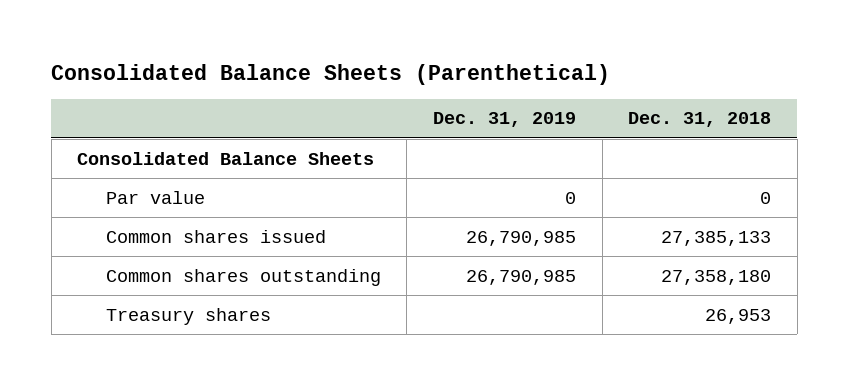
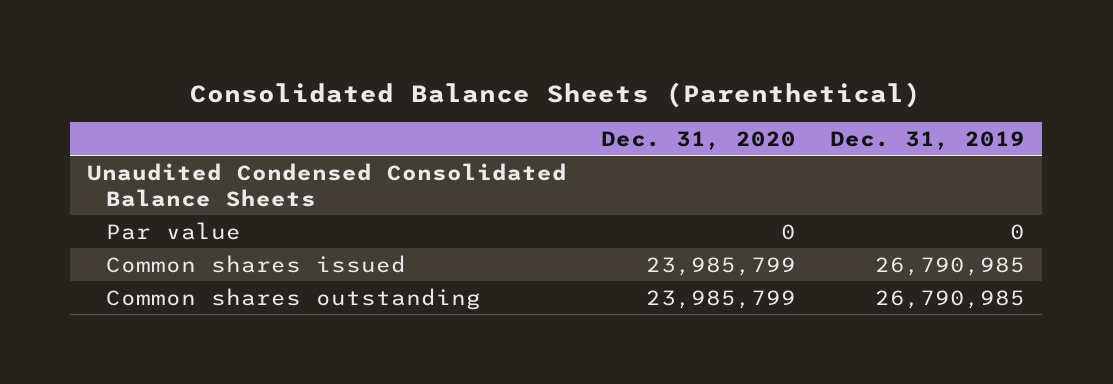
- | Dec. 31, 2019 | Dec. 31, 2018
+ | Dec. 31, 2020 | Dec. 31, 2019
- Consolidated Balance Sheets
+ Unaudited Condensed Consolidated Balance Sheets
- Treasury shares | | 26,953

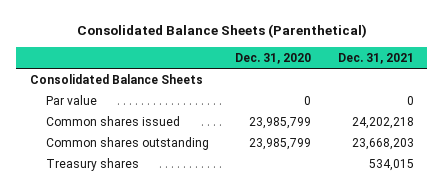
- | Dec. 31, 2020 | Dec. 31, 2019
+ | Dec. 31, 2020 | Dec. 31, 2021
- Unaudited Condensed Consolidated Balance Sheets
+ Consolidated Balance Sheets
+ Treasury shares | | 534,015

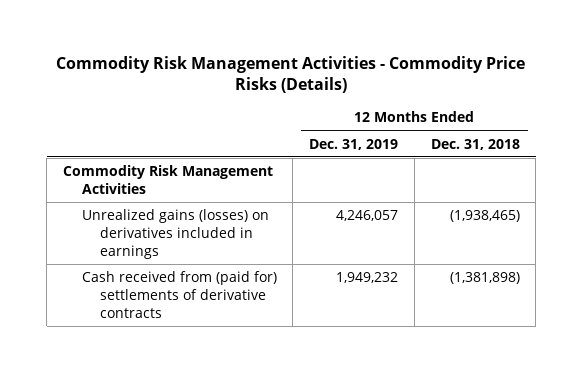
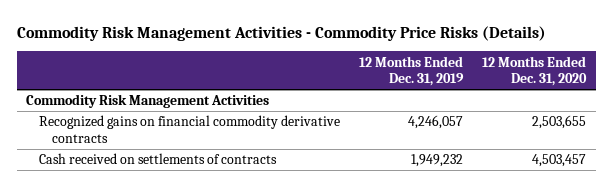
- | 12 Months Ended Dec. 31, 2019 | 12 Months Ended Dec. 31, 2018
+ | 12 Months Ended Dec. 31, 2019 | 12 Months Ended Dec. 31, 2020
- Unrealized gains (losses) on derivatives included in earnings | 4,246,057 | (1,938,465)
- Cash received from (paid for) settlements of derivative contracts | 1,949,232 | (1,381,898)
+ Recognized gains on financial commodity derivative contracts | 4,246,057 | 2,503,655
+ Cash received on settlements of contracts | 1,949,232 | 4,503,457

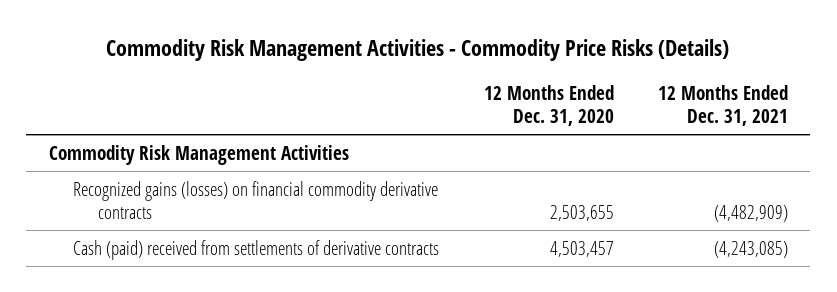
- | 12 Months Ended Dec. 31, 2019 | 12 Months Ended Dec. 31, 2020
+ | 12 Months Ended Dec. 31, 2020 | 12 Months Ended Dec. 31, 2021
- Recognized gains on financial commodity derivative contracts | 4,246,057 | 2,503,655
- Cash received on settlements of contracts | 1,949,232 | 4,503,457
+ Recognized gains (losses) on financial commodity derivative contracts | 2,503,655 | (4,482,909)
+ Cash (paid) received from settlements of derivative contracts | 4,503,457 | (4,243,085)

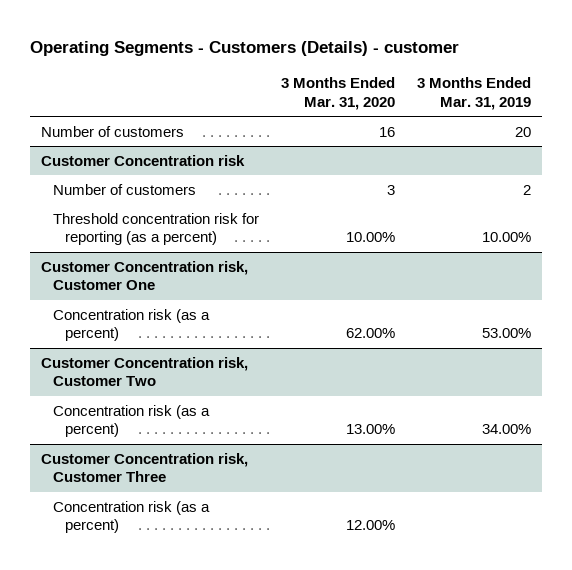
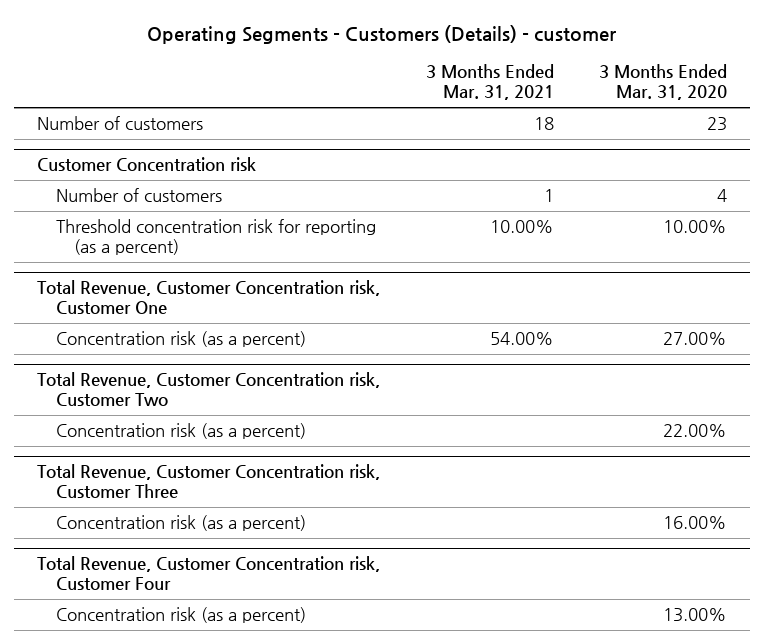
- | 3 Months Ended Mar. 31, 2020 | 3 Months Ended Mar. 31, 2019
+ | 3 Months Ended Mar. 31, 2021 | 3 Months Ended Mar. 31, 2020
- Number of customers | 16 | 20
+ Number of customers | 18 | 23
@ Customer Concentration risk
- Number of customers | 3 | 2
+ Number of customers | 1 | 4
- Customer Concentration risk, Customer One
- Concentration risk (as a percent) | 62.00% | 53.00%
- Customer Concentration risk, Customer Two
+ Total Revenue, Customer Concentration risk, Customer One
+ Concentration risk (as a percent) | 54.00% | 27.00%
+ Total Revenue, Customer Concentration risk, Customer Two
+ Concentration risk (as a percent) | | 22.00%
+ Total Revenue, Customer Concentration risk, Customer Three
+ Concentration risk (as a percent) | | 16.00%
+ Total Revenue, Customer Concentration risk, Customer Four
- Customer Concentration risk, Customer Three
- Concentration risk (as a percent) | 12.00% |

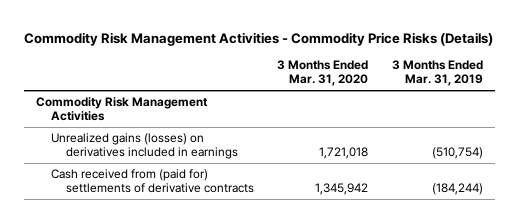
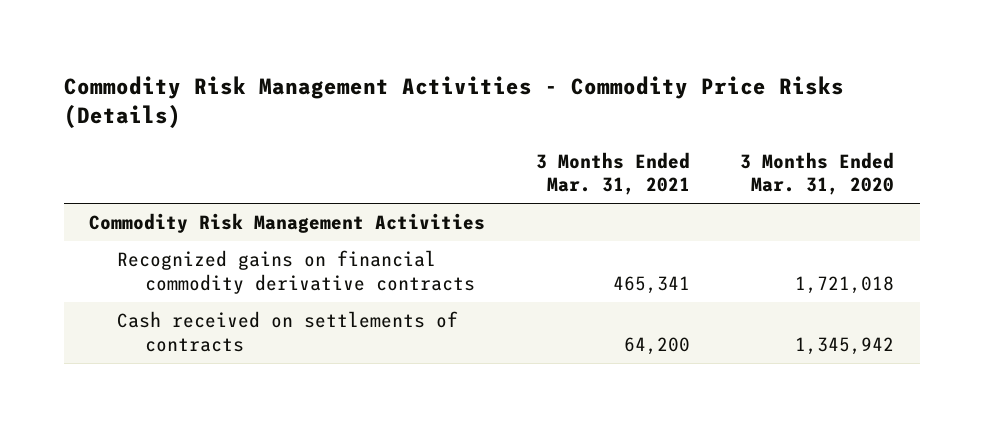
- | 3 Months Ended Mar. 31, 2020 | 3 Months Ended Mar. 31, 2019
+ | 3 Months Ended Mar. 31, 2021 | 3 Months Ended Mar. 31, 2020
- Unrealized gains (losses) on derivatives included in earnings | 1,721,018 | (510,754)
- Cash received from (paid for) settlements of derivative contracts | 1,345,942 | (184,244)
+ Recognized gains on financial commodity derivative contracts | 465,341 | 1,721,018
+ Cash received on settlements of contracts | 64,200 | 1,345,942

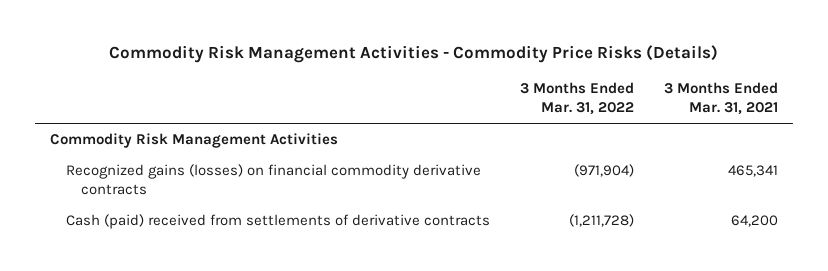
- | 3 Months Ended Mar. 31, 2021 | 3 Months Ended Mar. 31, 2020
+ | 3 Months Ended Mar. 31, 2022 | 3 Months Ended Mar. 31, 2021
- Recognized gains on financial commodity derivative contracts | 465,341 | 1,721,018
- Cash received on settlements of contracts | 64,200 | 1,345,942
+ Recognized gains (losses) on financial commodity derivative contracts | (971,904) | 465,341
+ Cash (paid) received from settlements of derivative contracts | (1,211,728) | 64,200

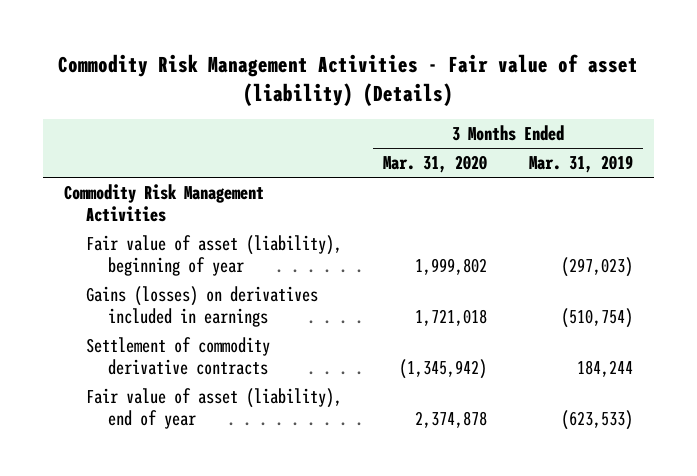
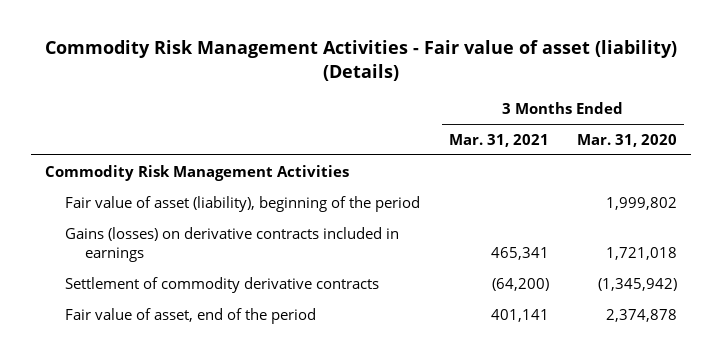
- | 3 Months Ended Mar. 31, 2020 | 3 Months Ended Mar. 31, 2019
+ | 3 Months Ended Mar. 31, 2021 | 3 Months Ended Mar. 31, 2020
- Fair value of asset (liability), beginning of year | 1,999,802 | (297,023)
- Gains (losses) on derivatives included in earnings | 1,721,018 | (510,754)
+ Fair value of asset (liability), beginning of the period | | 1,999,802
+ Gains (losses) on derivative contracts included in earnings | 465,341 | 1,721,018
- Fair value of asset (liability), end of year | 2,374,878 | (623,533)
+ Fair value of asset, end of the period | 401,141 | 2,374,878

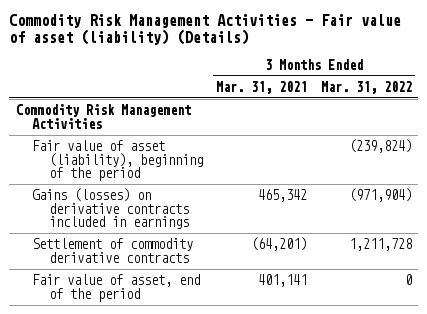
- | 3 Months Ended Mar. 31, 2021 | 3 Months Ended Mar. 31, 2020
+ | 3 Months Ended Mar. 31, 2021 | 3 Months Ended Mar. 31, 2022
- Gains (losses) on derivative contracts included in earnings | 465,341 | 1,721,018
- Settlement of commodity derivative contracts | (64,200) | (1,345,942)
+ Gains (losses) on derivative contracts included in earnings | 465,342 | (971,904)
+ Settlement of commodity derivative contracts | (64,201) | 1,211,728

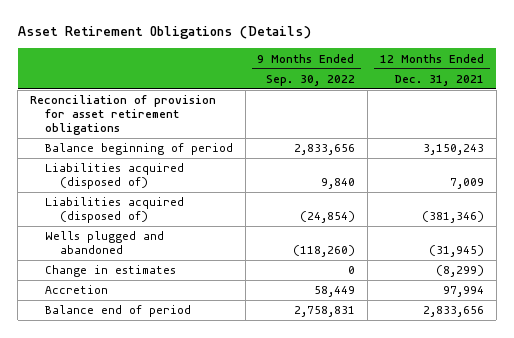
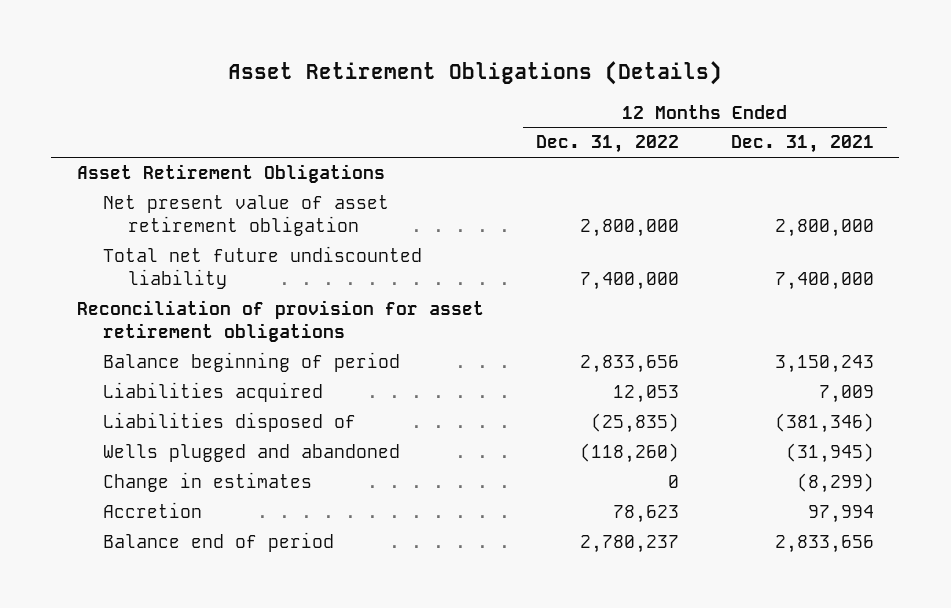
- | 9 Months Ended Sep. 30, 2022 | 12 Months Ended Dec. 31, 2021
+ | 12 Months Ended Dec. 31, 2022 | 12 Months Ended Dec. 31, 2021
+ Asset Retirement Obligations
+ Net present value of asset retirement obligation | 2,800,000 | 2,800,000
+ Total net future undiscounted liability | 7,400,000 | 7,400,000
- Liabilities acquired (disposed of) | 9,840 | 7,009
- Liabilities acquired (disposed of) | (24,854) | (381,346)
+ Liabilities acquired | 12,053 | 7,009
+ Liabilities disposed of | (25,835) | (381,346)

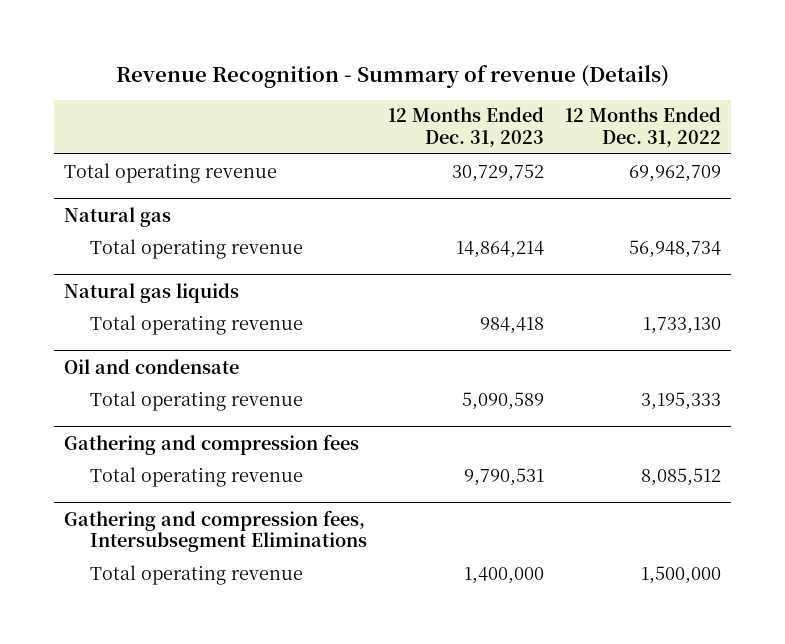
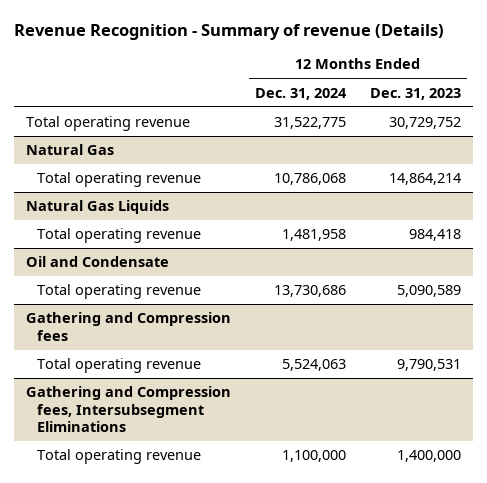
- | 12 Months Ended Dec. 31, 2023 | 12 Months Ended Dec. 31, 2022
+ | 12 Months Ended Dec. 31, 2024 | 12 Months Ended Dec. 31, 2023
- Natural gas
+ Natural Gas
- Natural gas liquids
+ Natural Gas Liquids
- Oil and condensate
+ Oil and Condensate
- Gathering and compression fees
+ Gathering and Compression fees
- Gathering and compression fees, Intersubsegment Eliminations
+ Gathering and Compression fees, Intersubsegment Eliminations

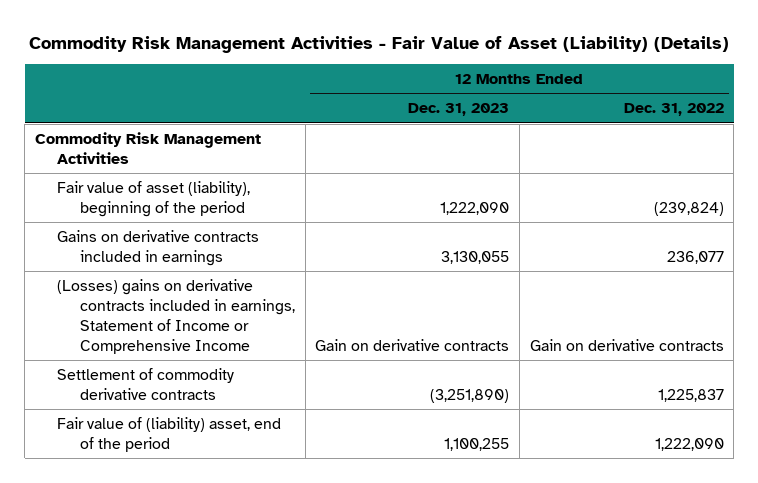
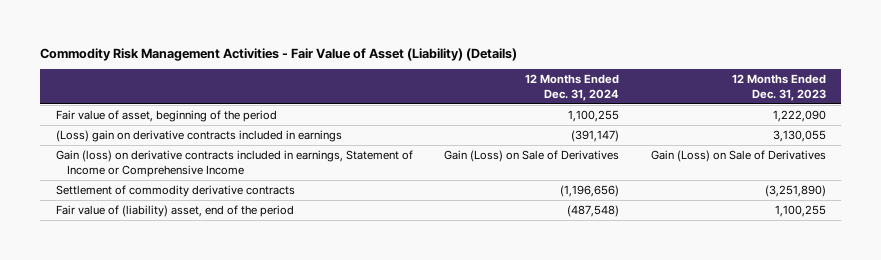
- | 12 Months Ended Dec. 31, 2023 | 12 Months Ended Dec. 31, 2022
+ | 12 Months Ended Dec. 31, 2024 | 12 Months Ended Dec. 31, 2023
- Commodity Risk Management Activities
- Fair value of asset (liability), beginning of the period | 1,222,090 | (239,824)
- Gains on derivative contracts included in earnings | 3,130,055 | 236,077
- (Losses) gains on derivative contracts included in earnings, Statement of Income or Comprehensive Income | Gain on derivative contracts | Gain on derivative contracts
+ Fair value of asset, beginning of the period | 1,100,255 | 1,222,090
+ (Loss) gain on derivative contracts included in earnings | (391,147) | 3,130,055
+ Gain (loss) on derivative contracts included in earnings, Statement of Income or Comprehensive Income | Gain (Loss) on Sale of Derivatives | Gain (Loss) on Sale of Derivatives

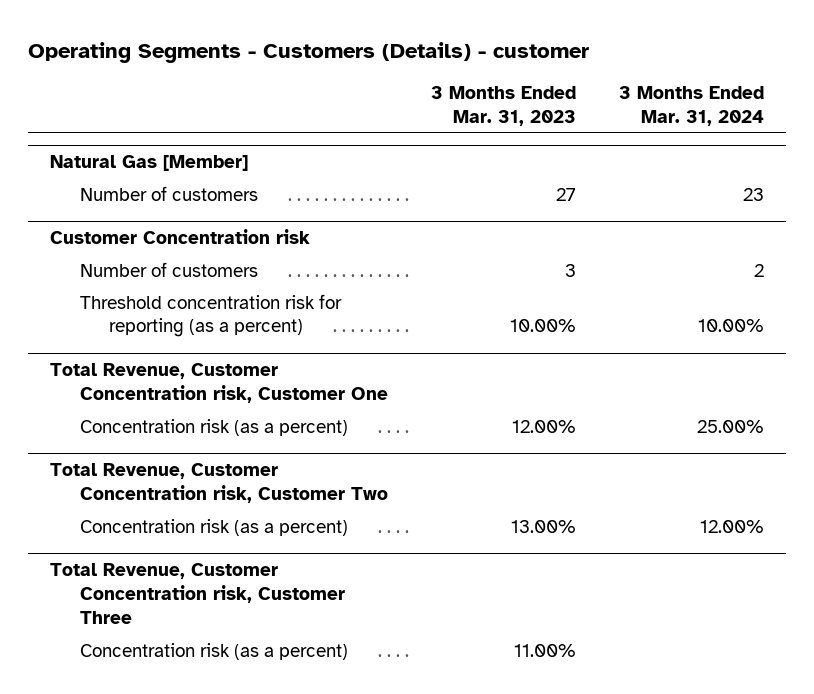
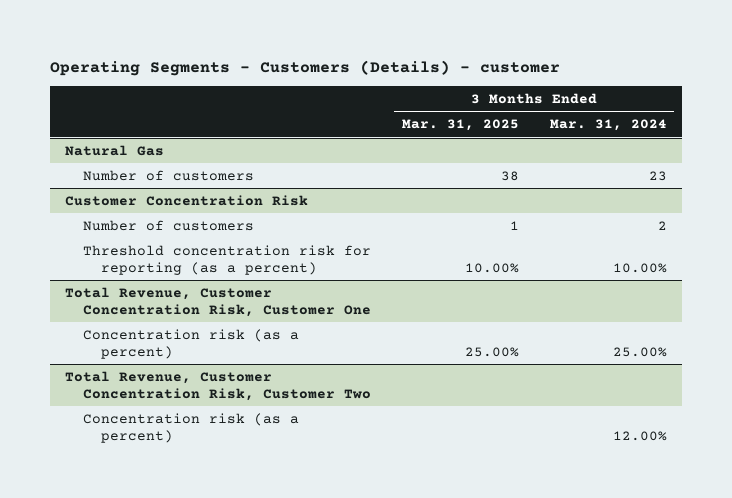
- | 3 Months Ended Mar. 31, 2023 | 3 Months Ended Mar. 31, 2024
+ | 3 Months Ended Mar. 31, 2025 | 3 Months Ended Mar. 31, 2024
- Natural Gas [Member]
+ Natural Gas
- Customer Concentration risk
+ Customer Concentration Risk
- Total Revenue, Customer Concentration risk, Customer One
+ Total Revenue, Customer Concentration Risk, Customer One
- Total Revenue, Customer Concentration risk, Customer Two
+ Total Revenue, Customer Concentration Risk, Customer Two
- Total Revenue, Customer Concentration risk, Customer Three
- Concentration risk (as a percent) | 11.00% |

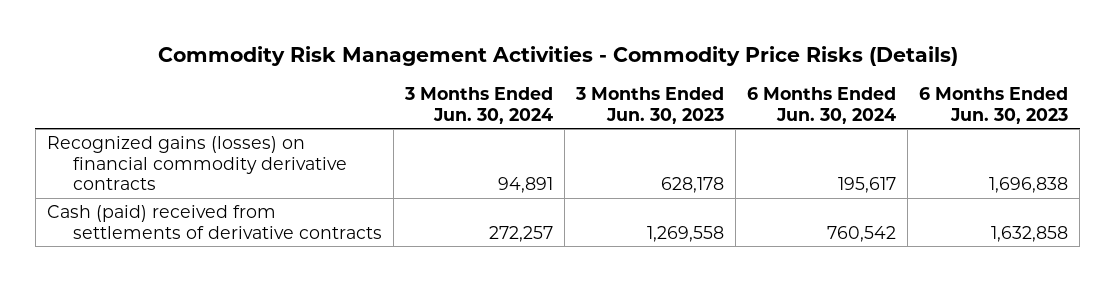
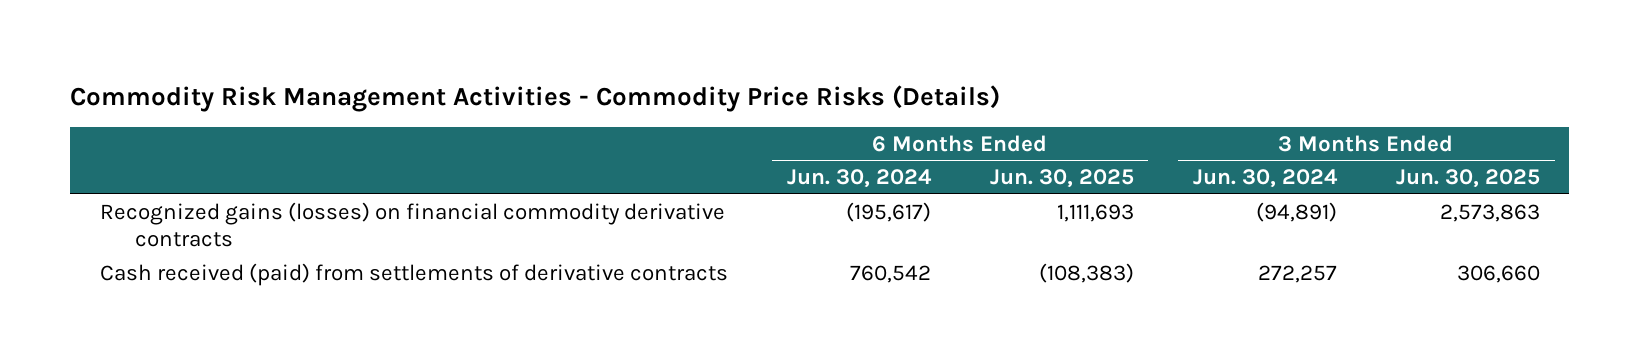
- | 3 Months Ended Jun. 30, 2024 | 3 Months Ended Jun. 30, 2023 | 6 Months Ended Jun. 30, 2024 | 6 Months Ended Jun. 30, 2023
+ | 6 Months Ended Jun. 30, 2024 | 6 Months Ended Jun. 30, 2025 | 3 Months Ended Jun. 30, 2024 | 3 Months Ended Jun. 30, 2025
- Recognized gains (losses) on financial commodity derivative contracts | 94,891 | 628,178 | 195,617 | 1,696,838
- Cash (paid) received from settlements of derivative contracts | 272,257 | 1,269,558 | 760,542 | 1,632,858
+ Recognized gains (losses) on financial commodity derivative contracts | (195,617) | 1,111,693 | (94,891) | 2,573,863
+ Cash received (paid) from settlements of derivative contracts | 760,542 | (108,383) | 272,257 | 306,660

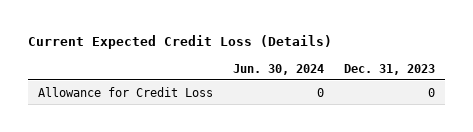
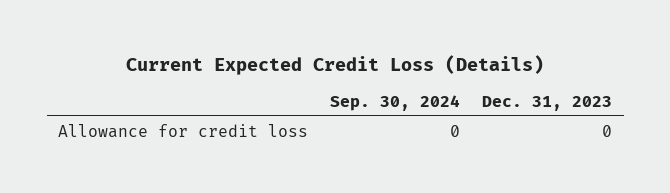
- | Jun. 30, 2024 | Dec. 31, 2023
+ | Sep. 30, 2024 | Dec. 31, 2023
- Allowance for Credit Loss | 0 | 0
+ Allowance for credit loss | 0 | 0

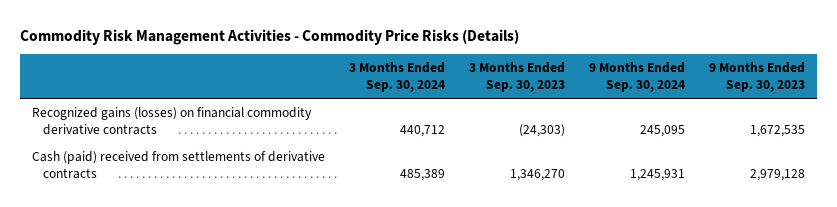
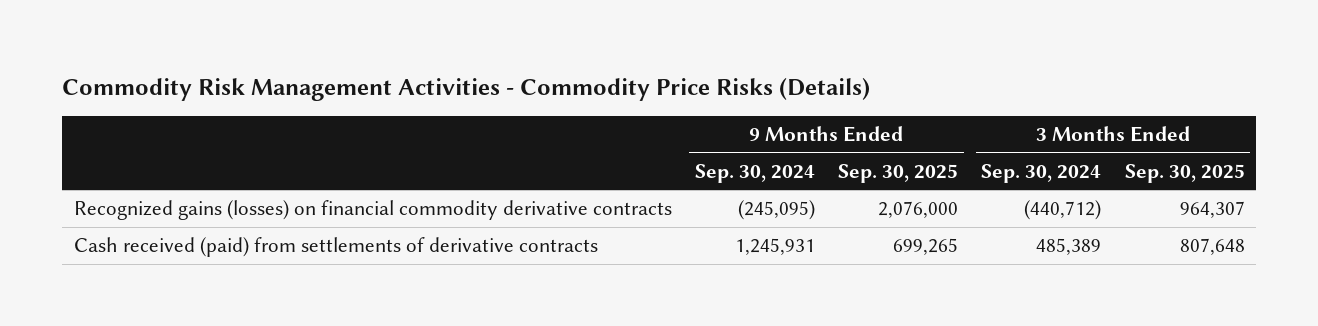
- | 3 Months Ended Sep. 30, 2024 | 3 Months Ended Sep. 30, 2023 | 9 Months Ended Sep. 30, 2024 | 9 Months Ended Sep. 30, 2023
+ | 9 Months Ended Sep. 30, 2024 | 9 Months Ended Sep. 30, 2025 | 3 Months Ended Sep. 30, 2024 | 3 Months Ended Sep. 30, 2025
- Recognized gains (losses) on financial commodity derivative contracts | 440,712 | (24,303) | 245,095 | 1,672,535
- Cash (paid) received from settlements of derivative contracts | 485,389 | 1,346,270 | 1,245,931 | 2,979,128
+ Recognized gains (losses) on financial commodity derivative contracts | (245,095) | 2,076,000 | (440,712) | 964,307
+ Cash received (paid) from settlements of derivative contracts | 1,245,931 | 699,265 | 485,389 | 807,648

